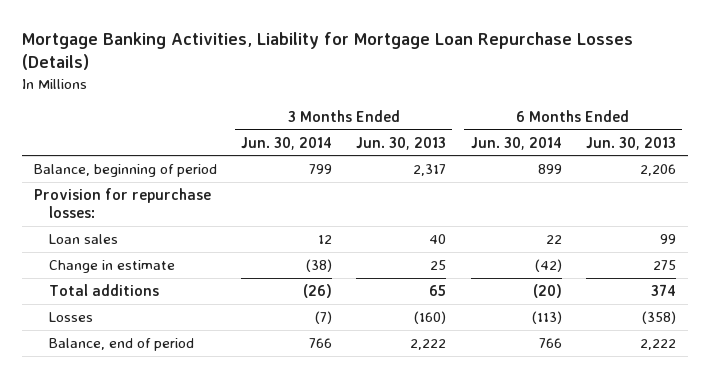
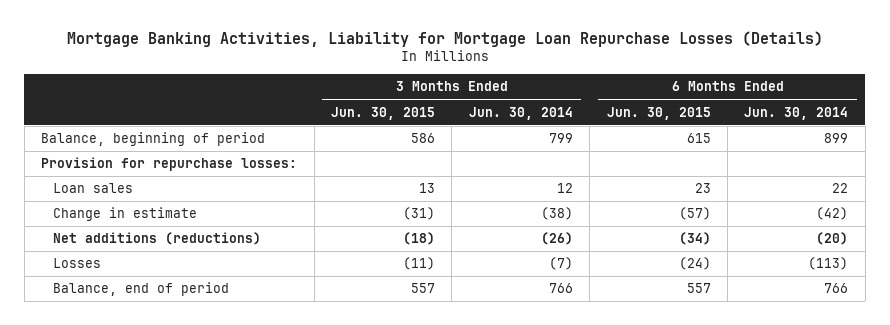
- | 3 Months Ended Jun. 30, 2014 | 3 Months Ended Jun. 30, 2013 | 6 Months Ended Jun. 30, 2014 | 6 Months Ended Jun. 30, 2013
+ | 3 Months Ended Jun. 30, 2015 | 3 Months Ended Jun. 30, 2014 | 6 Months Ended Jun. 30, 2015 | 6 Months Ended Jun. 30, 2014
- Total additions | (26) | 65 | (20) | 374
+ Net additions (reductions) | (18) | (26) | (34) | (20)

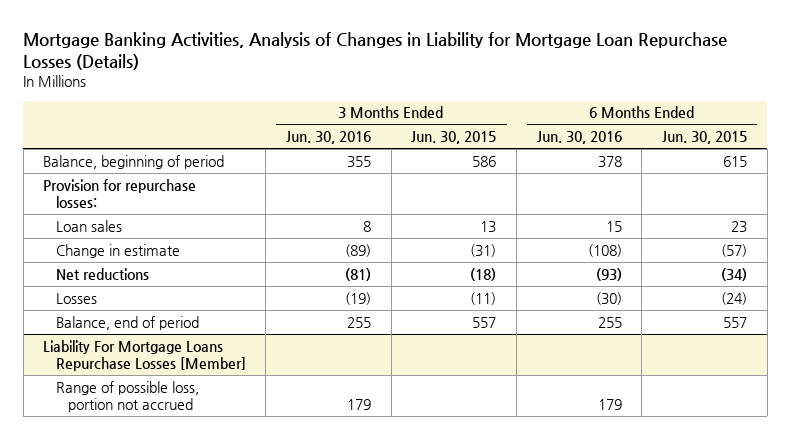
- Mortgage Banking Activities, Liability for Mortgage Loan Repurchase Losses (Details)
+ Mortgage Banking Activities, Analysis of Changes in Liability for Mortgage Loan Repurchase Losses (Details)
- | 3 Months Ended Jun. 30, 2015 | 3 Months Ended Jun. 30, 2014 | 6 Months Ended Jun. 30, 2015 | 6 Months Ended Jun. 30, 2014
+ | 3 Months Ended Jun. 30, 2016 | 3 Months Ended Jun. 30, 2015 | 6 Months Ended Jun. 30, 2016 | 6 Months Ended Jun. 30, 2015
- Net additions (reductions) | (18) | (26) | (34) | (20)
+ Net reductions | (81) | (18) | (93) | (34)
+ Liability For Mortgage Loans Repurchase Losses [Member]
+ Range of possible loss, portion not accrued | 179 | | 179 |

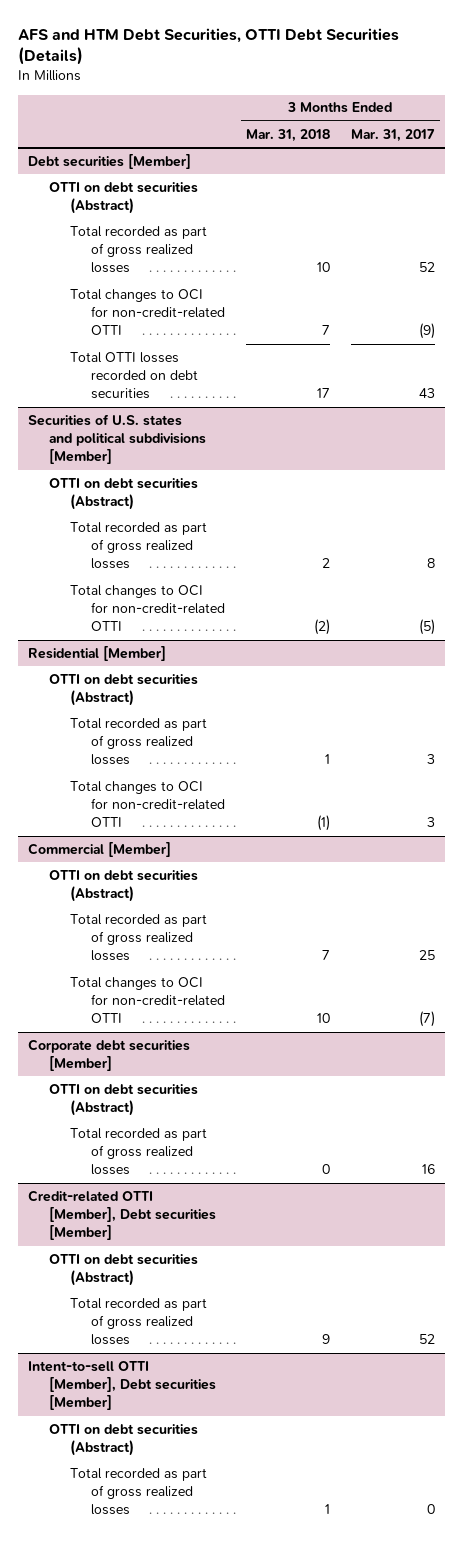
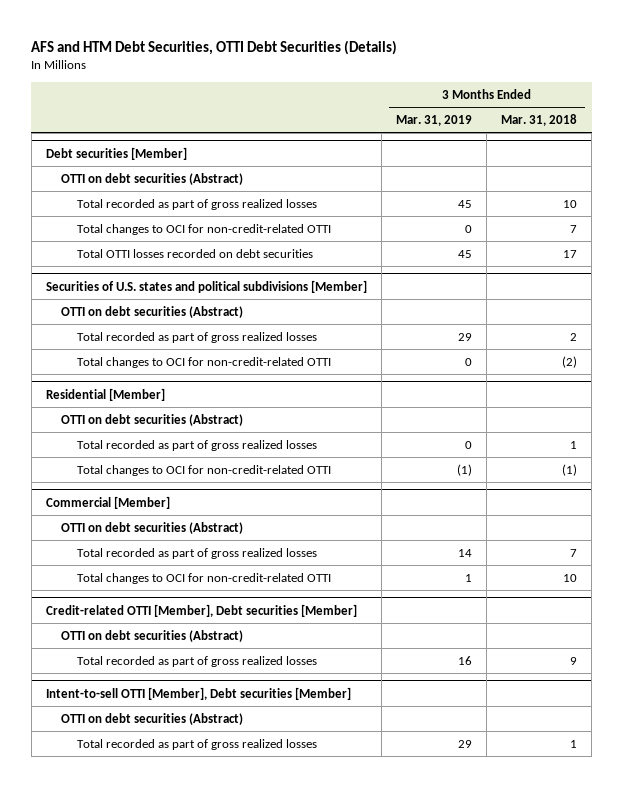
- | 3 Months Ended Mar. 31, 2018 | 3 Months Ended Mar. 31, 2017
+ | 3 Months Ended Mar. 31, 2019 | 3 Months Ended Mar. 31, 2018
- Corporate debt securities [Member]
- OTTI on debt securities (Abstract)
- Total recorded as part of gross realized losses | 0 | 16

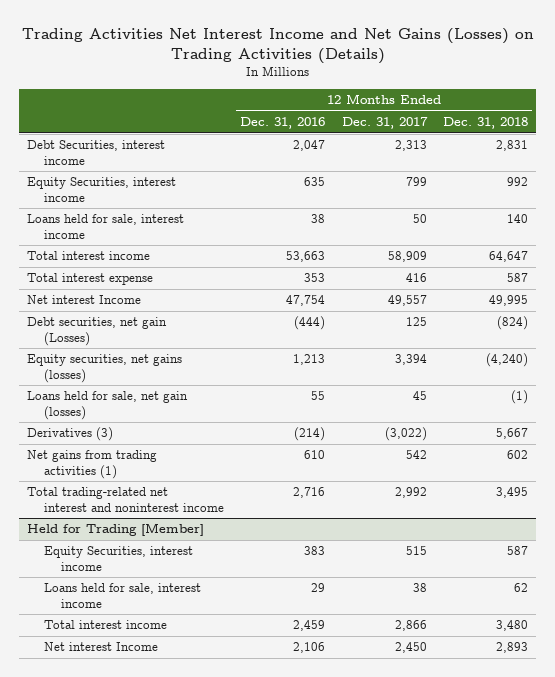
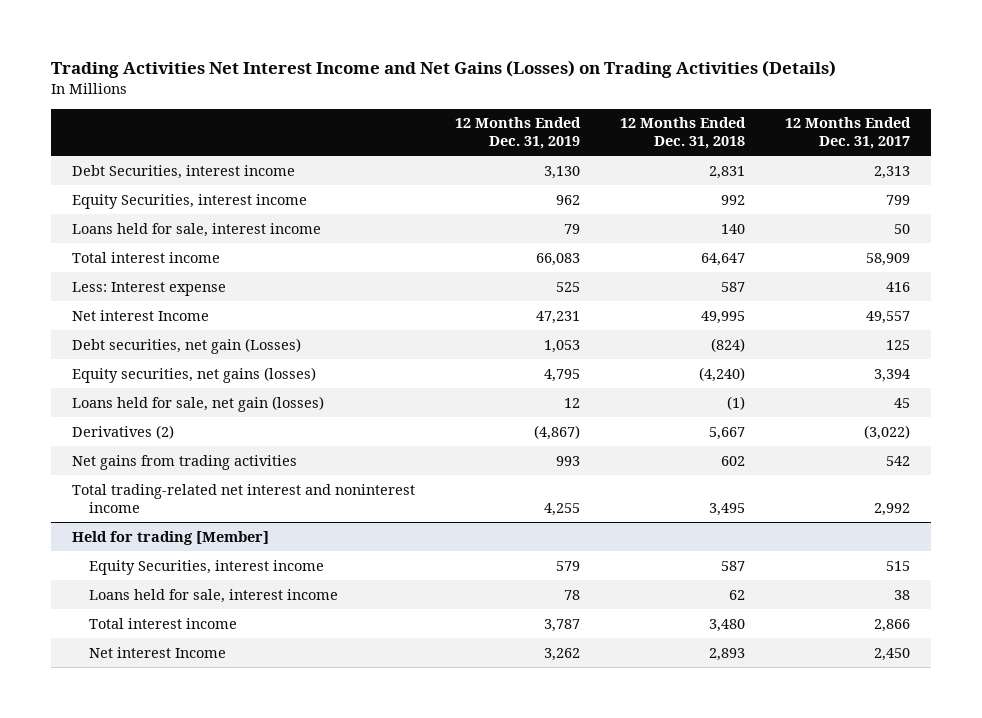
- | 12 Months Ended Dec. 31, 2016 | 12 Months Ended Dec. 31, 2017 | 12 Months Ended Dec. 31, 2018
+ | 12 Months Ended Dec. 31, 2019 | 12 Months Ended Dec. 31, 2018 | 12 Months Ended Dec. 31, 2017
- Total interest expense | 353 | 416 | 587
+ Less: Interest expense | 525 | 587 | 416
- Derivatives (3) | (214) | (3,022) | 5,667
- Net gains from trading activities (1) | 610 | 542 | 602
+ Derivatives (2) | (4,867) | 5,667 | (3,022)
+ Net gains from trading activities | 993 | 602 | 542
- Held for Trading [Member]
+ Held for trading [Member]

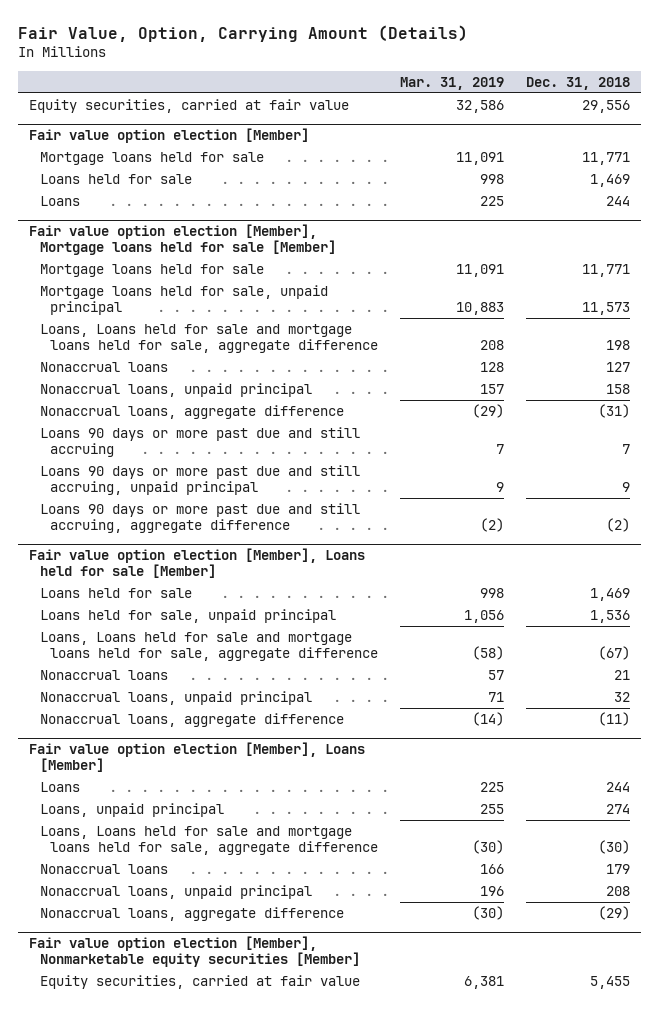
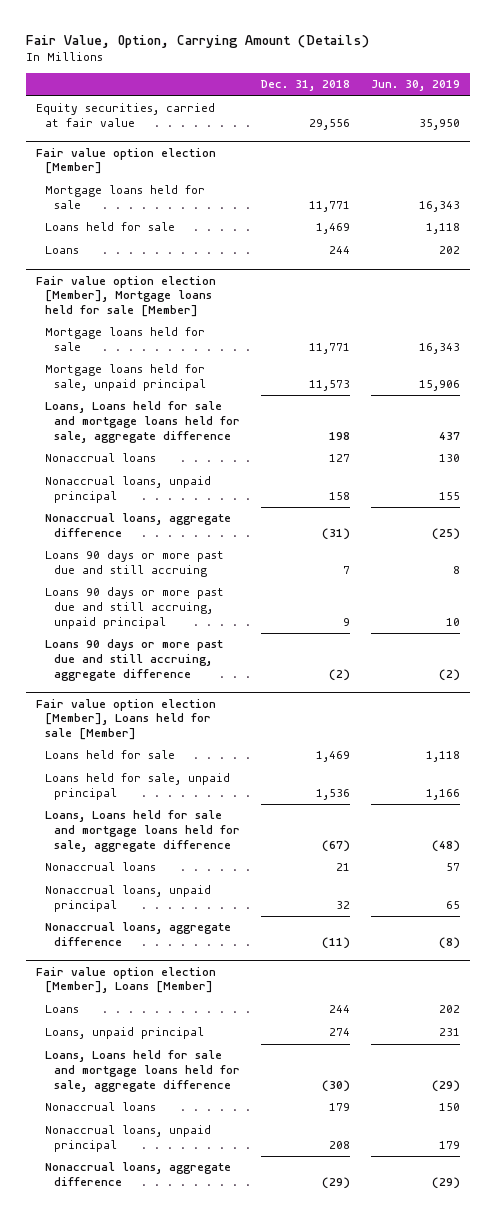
- | Mar. 31, 2019 | Dec. 31, 2018
+ | Dec. 31, 2018 | Jun. 30, 2019
- Fair value option election [Member], Nonmarketable equity securities [Member]
- Equity securities, carried at fair value | 6,381 | 5,455

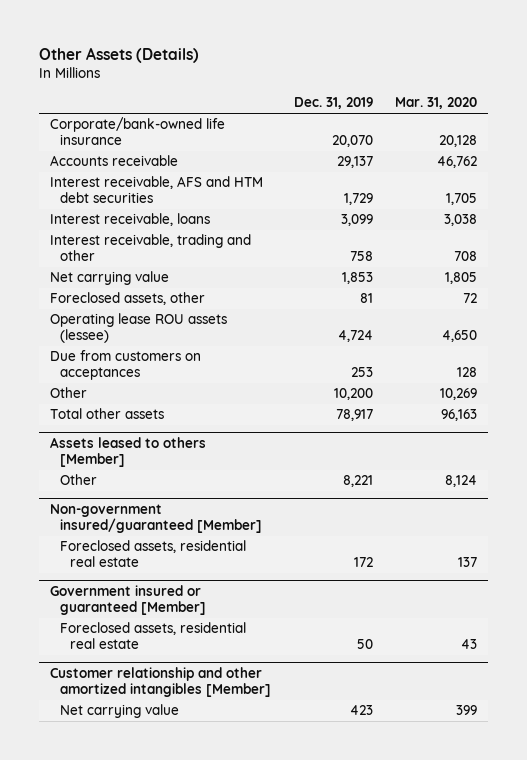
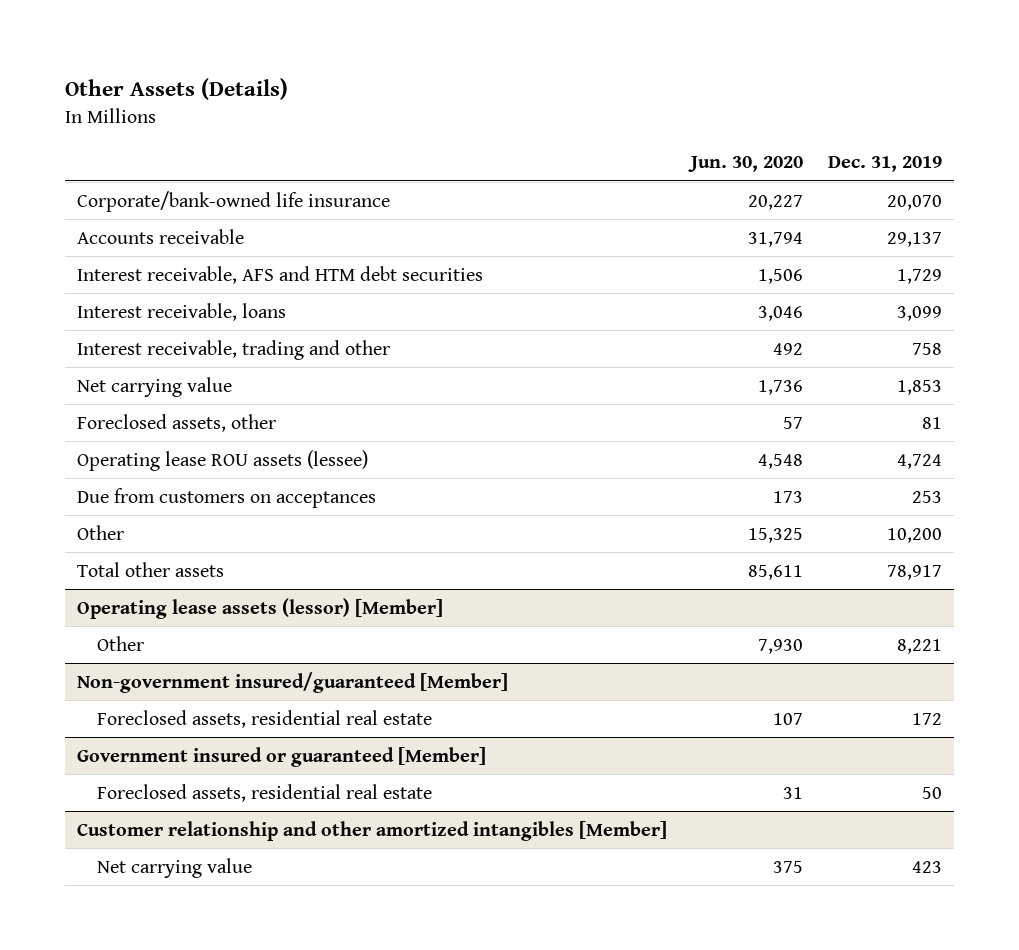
- | Dec. 31, 2019 | Mar. 31, 2020
+ | Jun. 30, 2020 | Dec. 31, 2019
- Assets leased to others [Member]
+ Operating lease assets (lessor) [Member]

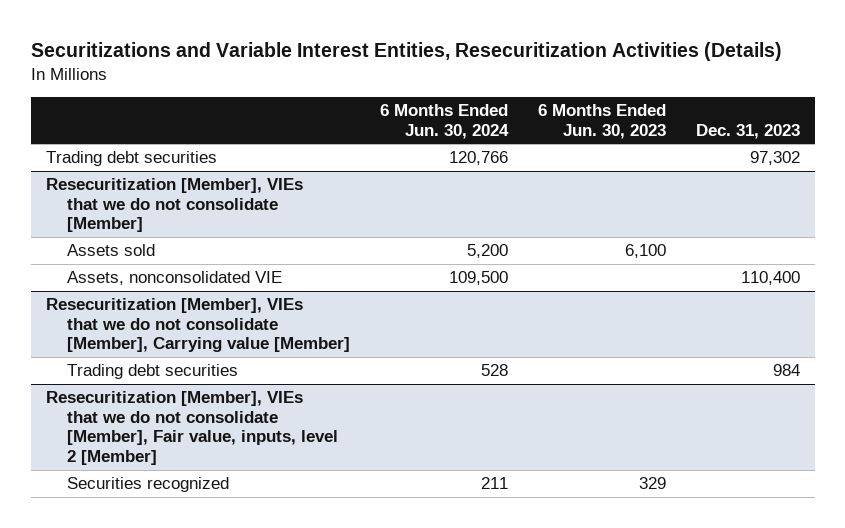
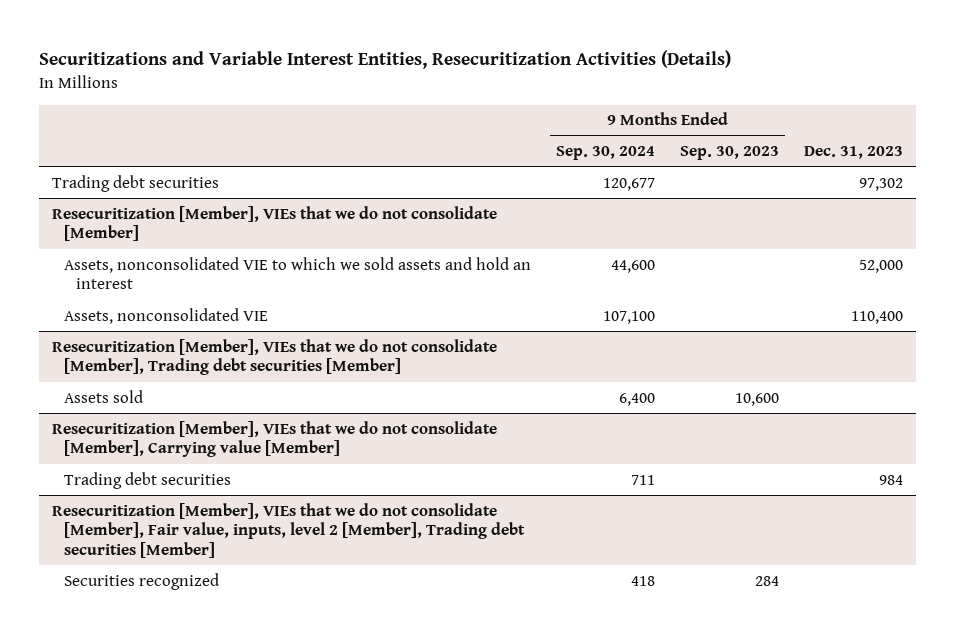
- | 6 Months Ended Jun. 30, 2024 | 6 Months Ended Jun. 30, 2023 | Dec. 31, 2023
+ | 9 Months Ended Sep. 30, 2024 | 9 Months Ended Sep. 30, 2023 | Dec. 31, 2023
@ Resecuritization [Member], VIEs that we do not consolidate [Member]
- Assets sold | 5,200 | 6,100 |
+ Assets, nonconsolidated VIE to which we sold assets and hold an interest | 44,600 | | 52,000
+ Resecuritization [Member], VIEs that we do not consolidate [Member], Trading debt securities [Member]
+ Assets sold | 6,400 | 10,600 |
- Resecuritization [Member], VIEs that we do not consolidate [Member], Fair value, inputs, level 2 [Member]
+ Resecuritization [Member], VIEs that we do not consolidate [Member], Fair value, inputs, level 2 [Member], Trading debt securities [Member]

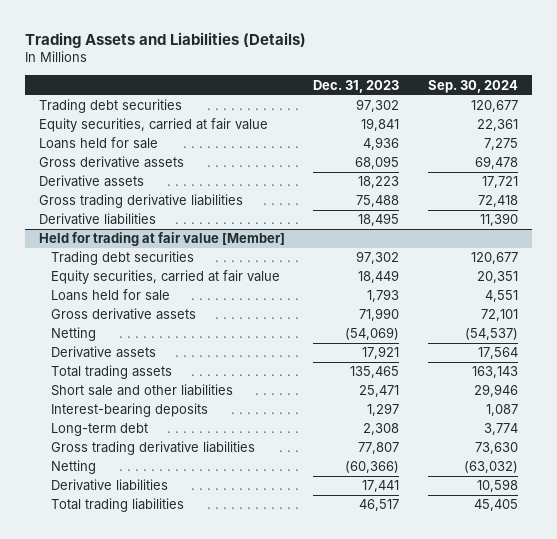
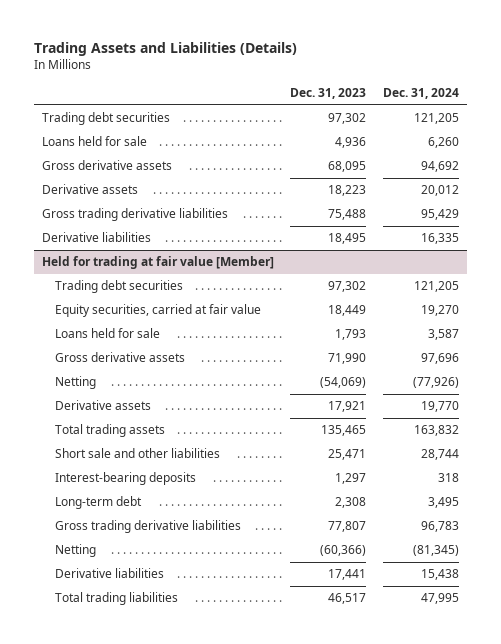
- | Dec. 31, 2023 | Sep. 30, 2024
+ | Dec. 31, 2023 | Dec. 31, 2024
- Equity securities, carried at fair value | 19,841 | 22,361

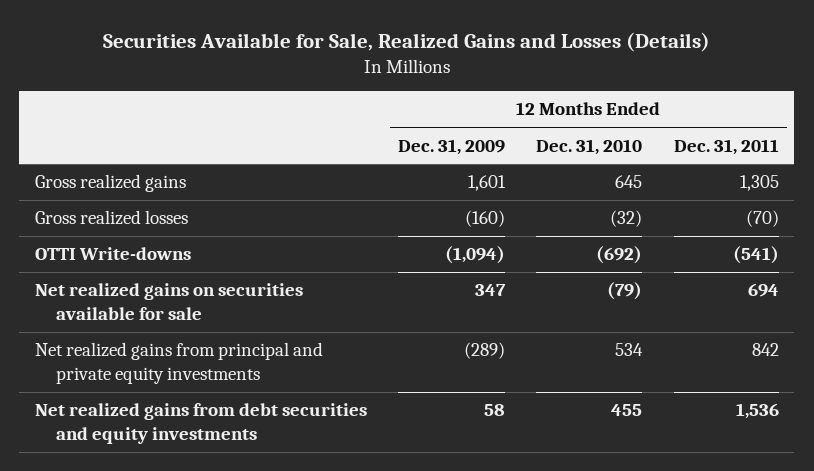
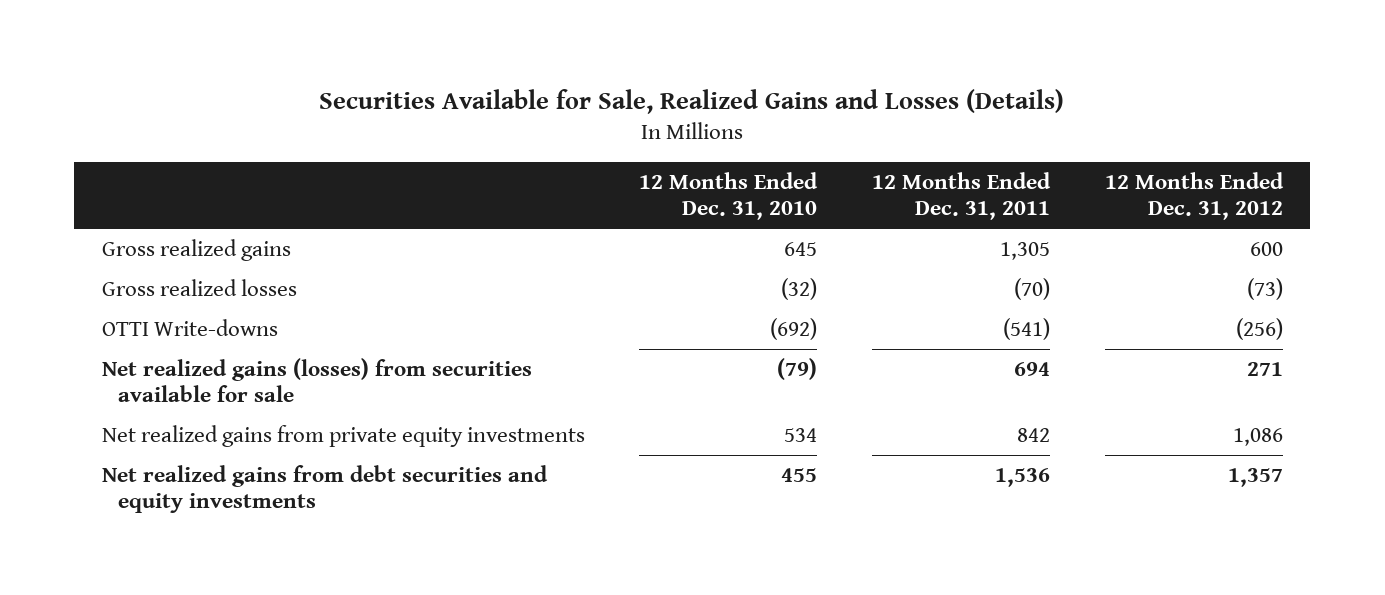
- | 12 Months Ended Dec. 31, 2009 | 12 Months Ended Dec. 31, 2010 | 12 Months Ended Dec. 31, 2011
+ | 12 Months Ended Dec. 31, 2010 | 12 Months Ended Dec. 31, 2011 | 12 Months Ended Dec. 31, 2012
- Net realized gains on securities available for sale | 347 | (79) | 694
- Net realized gains from principal and private equity investments | (289) | 534 | 842
+ Net realized gains (losses) from securities available for sale | (79) | 694 | 271
+ Net realized gains from private equity investments | 534 | 842 | 1,086

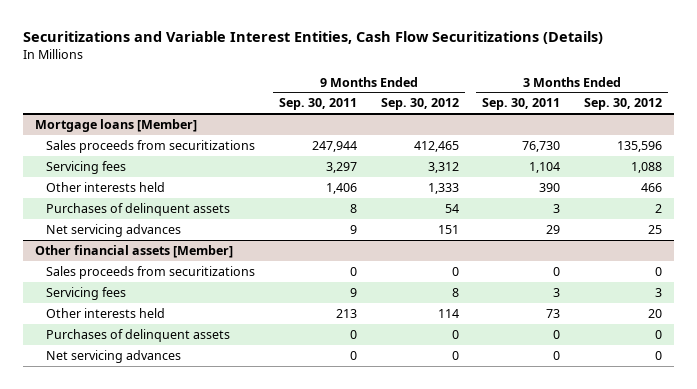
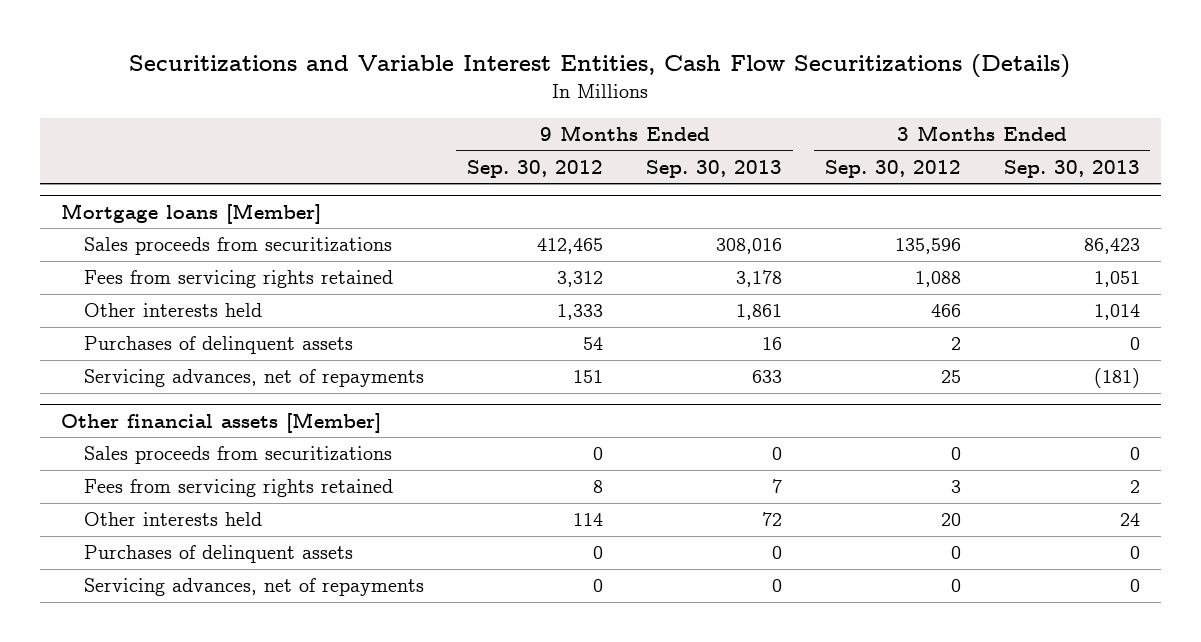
- | 9 Months Ended Sep. 30, 2011 | 9 Months Ended Sep. 30, 2012 | 3 Months Ended Sep. 30, 2011 | 3 Months Ended Sep. 30, 2012
+ | 9 Months Ended Sep. 30, 2012 | 9 Months Ended Sep. 30, 2013 | 3 Months Ended Sep. 30, 2012 | 3 Months Ended Sep. 30, 2013
@ Mortgage loans [Member]
- Servicing fees | 3,297 | 3,312 | 1,104 | 1,088
+ Fees from servicing rights retained | 3,312 | 3,178 | 1,088 | 1,051
- Net servicing advances | 9 | 151 | 29 | 25
+ Servicing advances, net of repayments | 151 | 633 | 25 | (181)
@ Other financial assets [Member]
- Servicing fees | 9 | 8 | 3 | 3
+ Fees from servicing rights retained | 8 | 7 | 3 | 2
- Net servicing advances | 0 | 0 | 0 | 0
+ Servicing advances, net of repayments | 0 | 0 | 0 | 0

